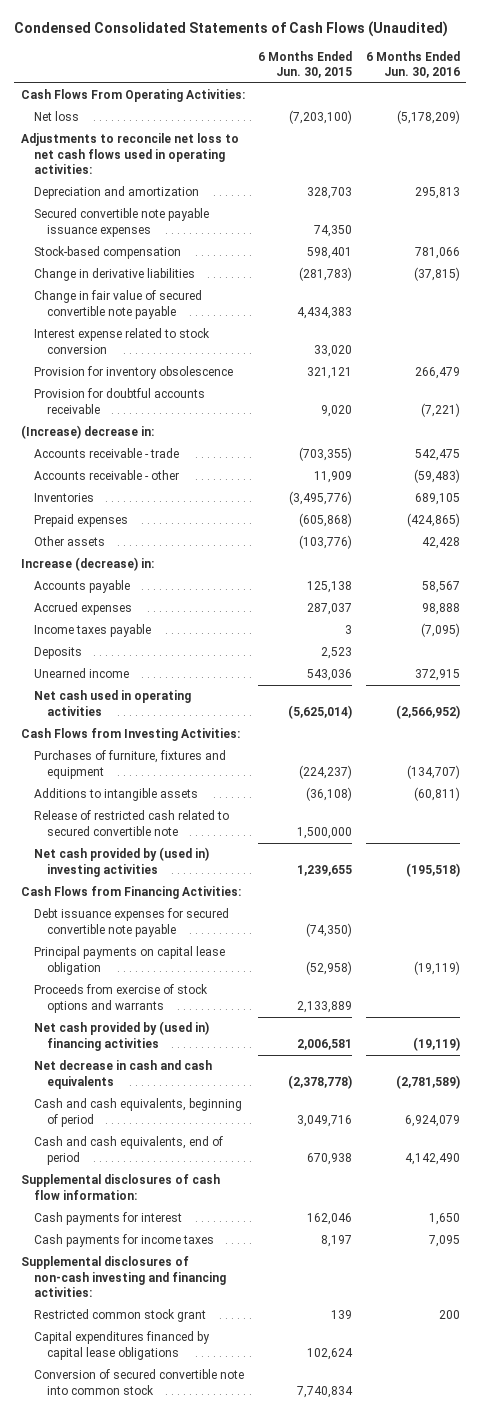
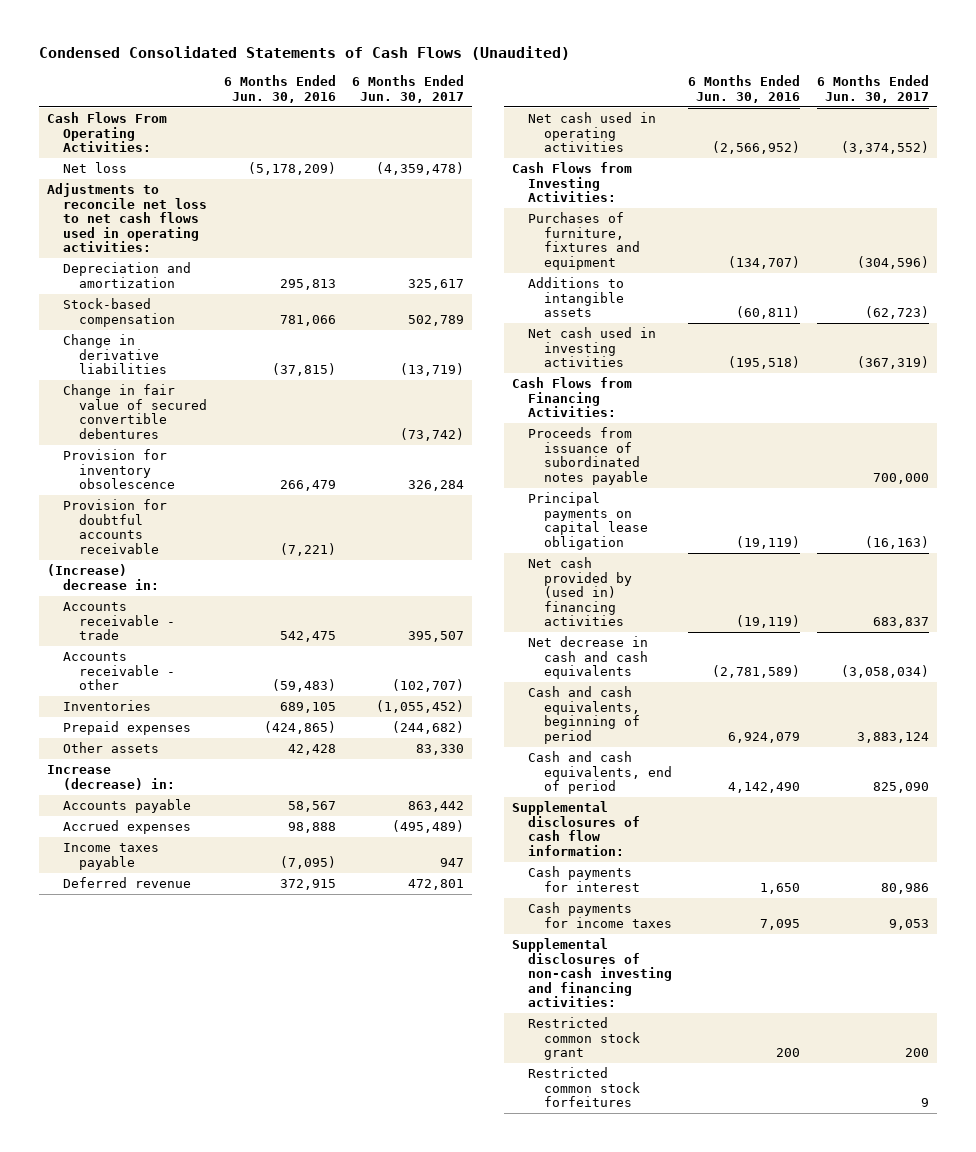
- | 6 Months Ended Jun. 30, 2015 | 6 Months Ended Jun. 30, 2016
+ | 6 Months Ended Jun. 30, 2016 | 6 Months Ended Jun. 30, 2017
- Secured convertible note payable issuance expenses | 74,350 |
- Change in fair value of secured convertible note payable | 4,434,383 |
- Interest expense related to stock conversion | 33,020 |
+ Change in fair value of secured convertible debentures | | (73,742)
- Deposits | 2,523 |
- Unearned income | 543,036 | 372,915
+ Deferred revenue | 372,915 | 472,801
- Release of restricted cash related to secured convertible note | 1,500,000 |
- Net cash provided by (used in) investing activities | 1,239,655 | (195,518)
+ Net cash used in investing activities | (195,518) | (367,319)
- Debt issuance expenses for secured convertible note payable | (74,350) |
+ Proceeds from issuance of subordinated notes payable | | 700,000
- Proceeds from exercise of stock options and warrants | 2,133,889 |
- Capital expenditures financed by capital lease obligations | 102,624 |
- Conversion of secured convertible note into common stock | 7,740,834 |
+ Restricted common stock forfeitures | | 9

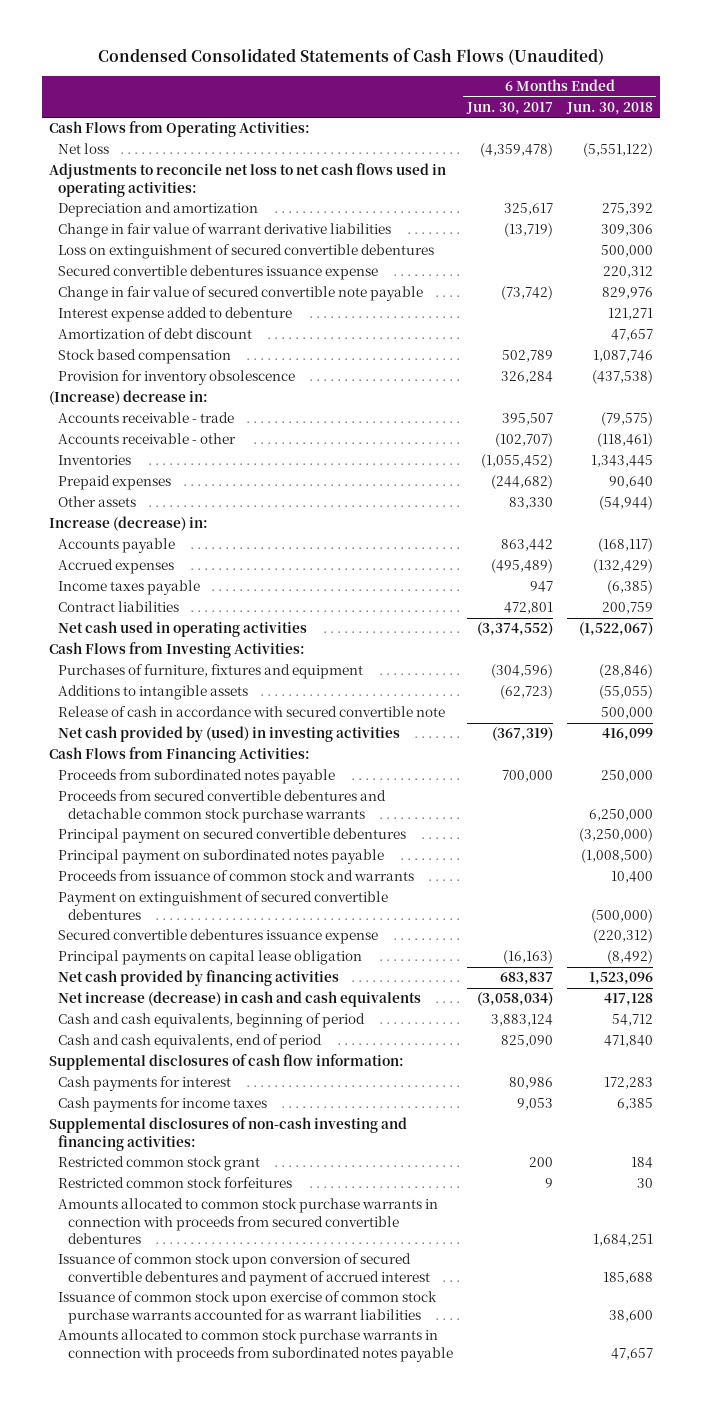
- | 6 Months Ended Jun. 30, 2016 | 6 Months Ended Jun. 30, 2017
+ | 6 Months Ended Jun. 30, 2017 | 6 Months Ended Jun. 30, 2018
- Cash Flows From Operating Activities:
+ Cash Flows from Operating Activities:
- Stock-based compensation | 781,066 | 502,789
- Change in derivative liabilities | (37,815) | (13,719)
- Change in fair value of secured convertible debentures | | (73,742)
+ Change in fair value of warrant derivative liabilities | (13,719) | 309,306
+ Loss on extinguishment of secured convertible debentures | | 500,000
+ Secured convertible debentures issuance expense | | 220,312
+ Change in fair value of secured convertible note payable | (73,742) | 829,976
+ Interest expense added to debenture | | 121,271
+ Amortization of debt discount | | 47,657
+ Stock based compensation | 502,789 | 1,087,746
- Provision for doubtful accounts receivable | (7,221) |
- Deferred revenue | 372,915 | 472,801
+ Contract liabilities | 472,801 | 200,759
- Net cash used in investing activities | (195,518) | (367,319)
+ Release of cash in accordance with secured convertible note | | 500,000
+ Net cash provided by (used) in investing activities | (367,319) | 416,099
- Proceeds from issuance of subordinated notes payable | | 700,000
+ Proceeds from subordinated notes payable | 700,000 | 250,000
+ Proceeds from secured convertible debentures and detachable common stock purchase warrants | | 6,250,000
+ Principal payment on secured convertible debentures | | (3,250,000)
+ Principal payment on subordinated notes payable | | (1,008,500)
+ Proceeds from issuance of common stock and warrants | | 10,400
+ Payment on extinguishment of secured convertible debentures | | (500,000)
+ Secured convertible debentures issuance expense | | (220,312)
- Net cash provided by (used in) financing activities | (19,119) | 683,837
- Net decrease in cash and cash equivalents | (2,781,589) | (3,058,034)
+ Net cash provided by financing activities | 683,837 | 1,523,096
+ Net increase (decrease) in cash and cash equivalents | (3,058,034) | 417,128
+ Amounts allocated to common stock purchase warrants in connection with proceeds from secured convertible debentures | | 1,684,251
+ Issuance of common stock upon conversion of secured convertible debentures and payment of accrued interest | | 185,688
+ Issuance of common stock upon exercise of common stock purchase warrants accounted for as warrant liabilities | | 38,600
+ Amounts allocated to common stock purchase warrants in connection with proceeds from subordinated notes payable | | 47,657

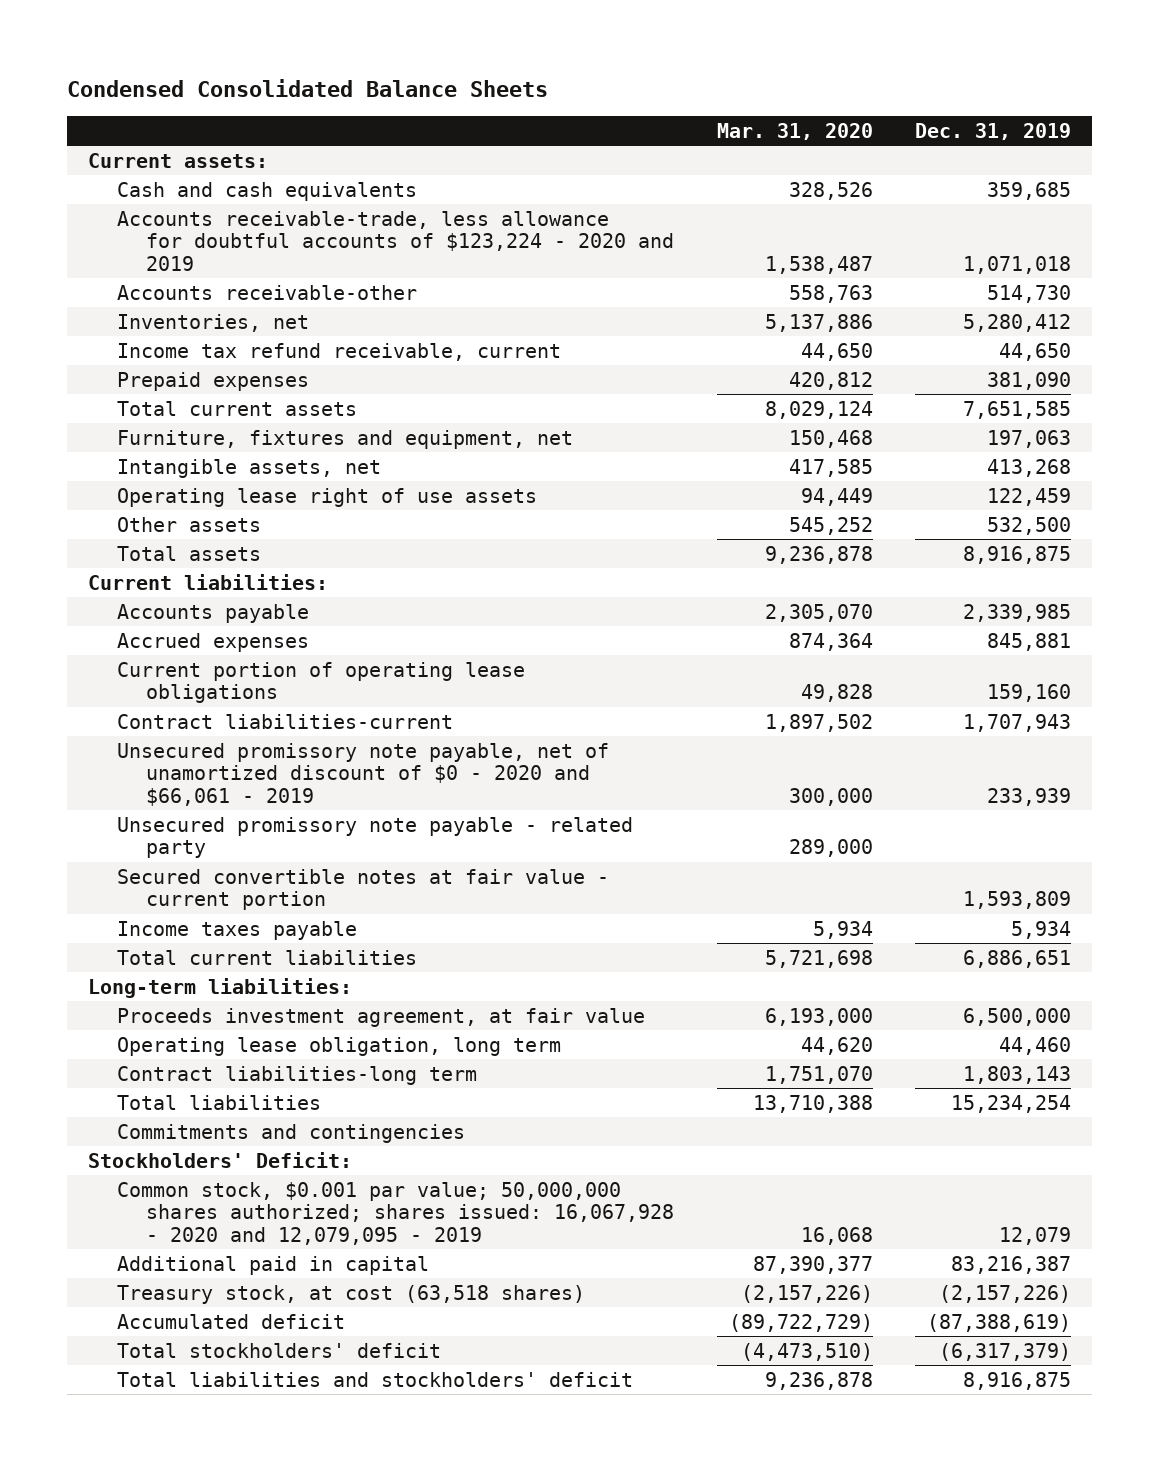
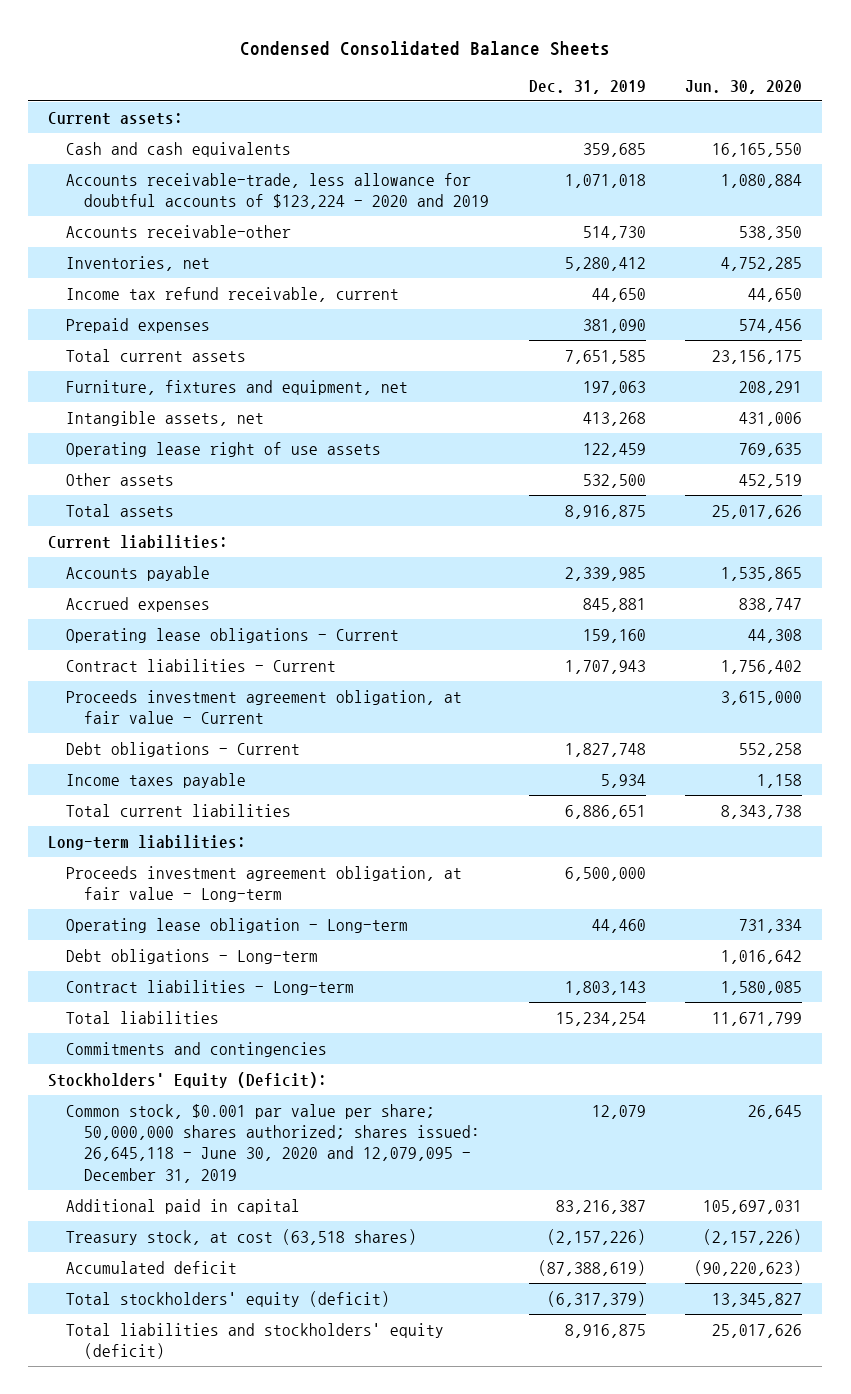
- | Mar. 31, 2020 | Dec. 31, 2019
+ | Dec. 31, 2019 | Jun. 30, 2020
- Current portion of operating lease obligations | 49,828 | 159,160
- Contract liabilities-current | 1,897,502 | 1,707,943
- Unsecured promissory note payable, net of unamortized discount of $0 - 2020 and $66,061 - 2019 | 300,000 | 233,939
- Unsecured promissory note payable - related party | 289,000 |
- Secured convertible notes at fair value - current portion | | 1,593,809
+ Operating lease obligations - Current | 159,160 | 44,308
+ Contract liabilities - Current | 1,707,943 | 1,756,402
+ Proceeds investment agreement obligation, at fair value - Current | | 3,615,000
+ Debt obligations - Current | 1,827,748 | 552,258
- Proceeds investment agreement, at fair value | 6,193,000 | 6,500,000
- Operating lease obligation, long term | 44,620 | 44,460
- Contract liabilities-long term | 1,751,070 | 1,803,143
+ Proceeds investment agreement obligation, at fair value - Long-term | 6,500,000 |
+ Operating lease obligation - Long-term | 44,460 | 731,334
+ Debt obligations - Long-term | | 1,016,642
+ Contract liabilities - Long-term | 1,803,143 | 1,580,085
- Stockholders' Deficit:
- Common stock, $0.001 par value; 50,000,000 shares authorized; shares issued: 16,067,928 - 2020 and 12,079,095 - 2019 | 16,068 | 12,079
+ Stockholders' Equity (Deficit):
+ Common stock, $0.001 par value per share; 50,000,000 shares authorized; shares issued: 26,645,118 - June 30, 2020 and 12,079,095 - December 31, 2019 | 12,079 | 26,645
- Total stockholders' deficit | (4,473,510) | (6,317,379)
- Total liabilities and stockholders' deficit | 9,236,878 | 8,916,875
+ Total stockholders' equity (deficit) | (6,317,379) | 13,345,827
+ Total liabilities and stockholders' equity (deficit) | 8,916,875 | 25,017,626

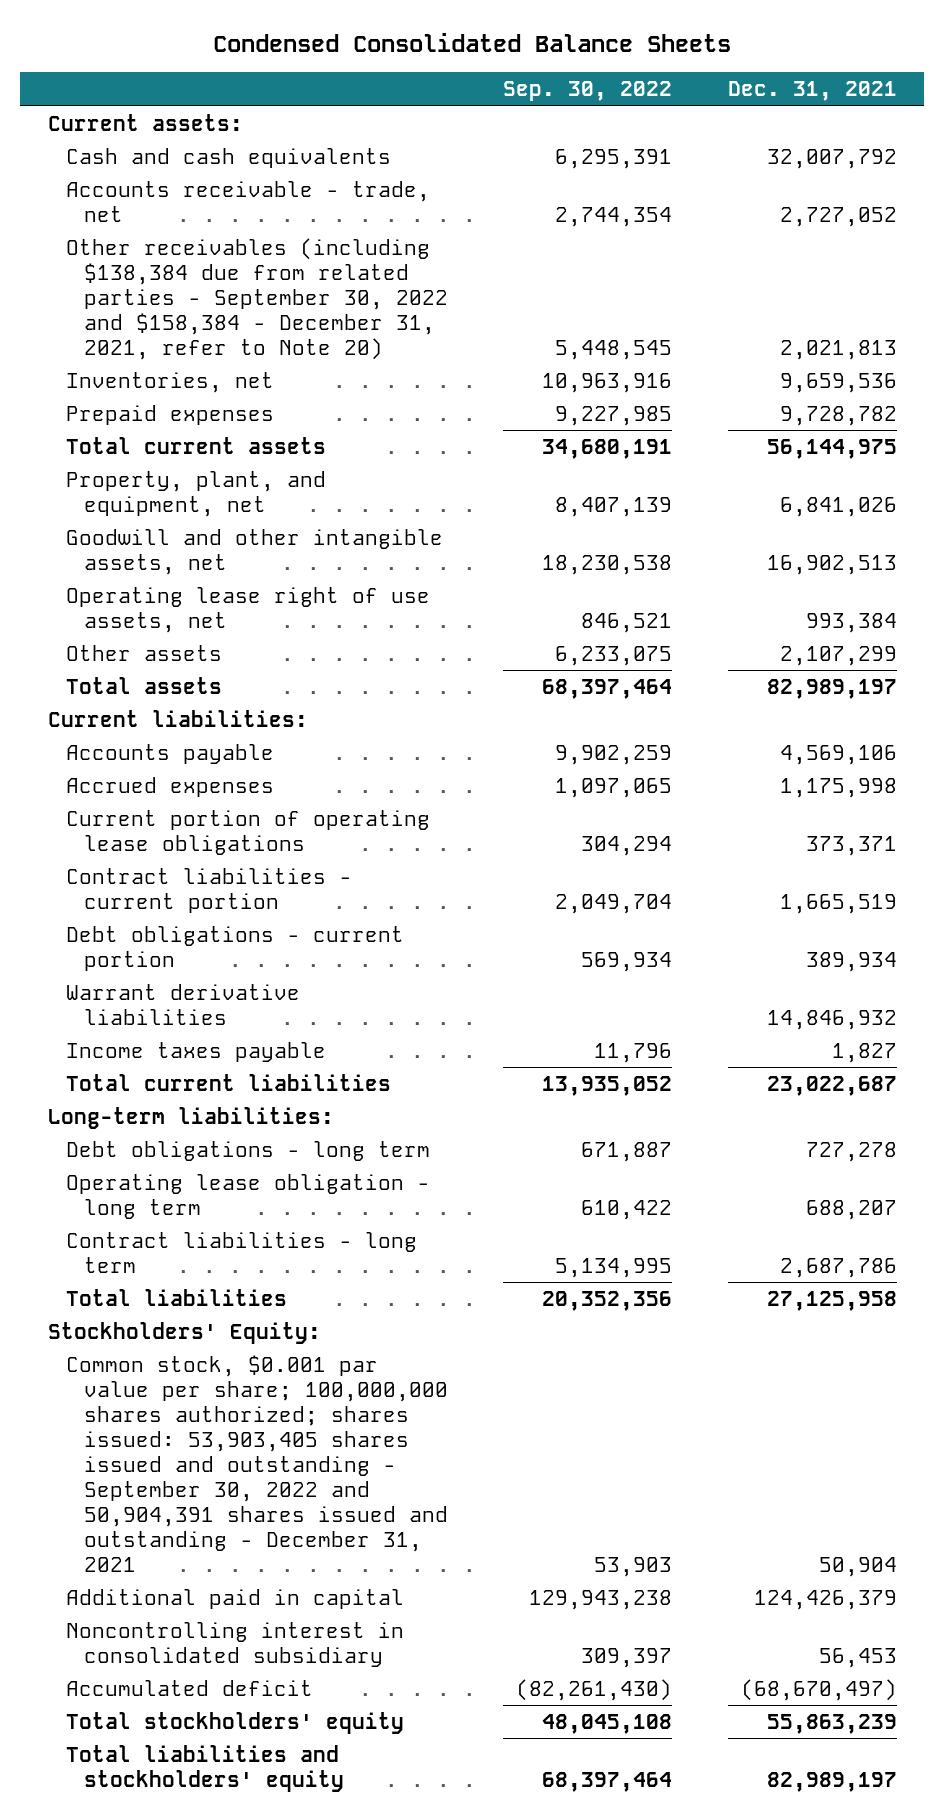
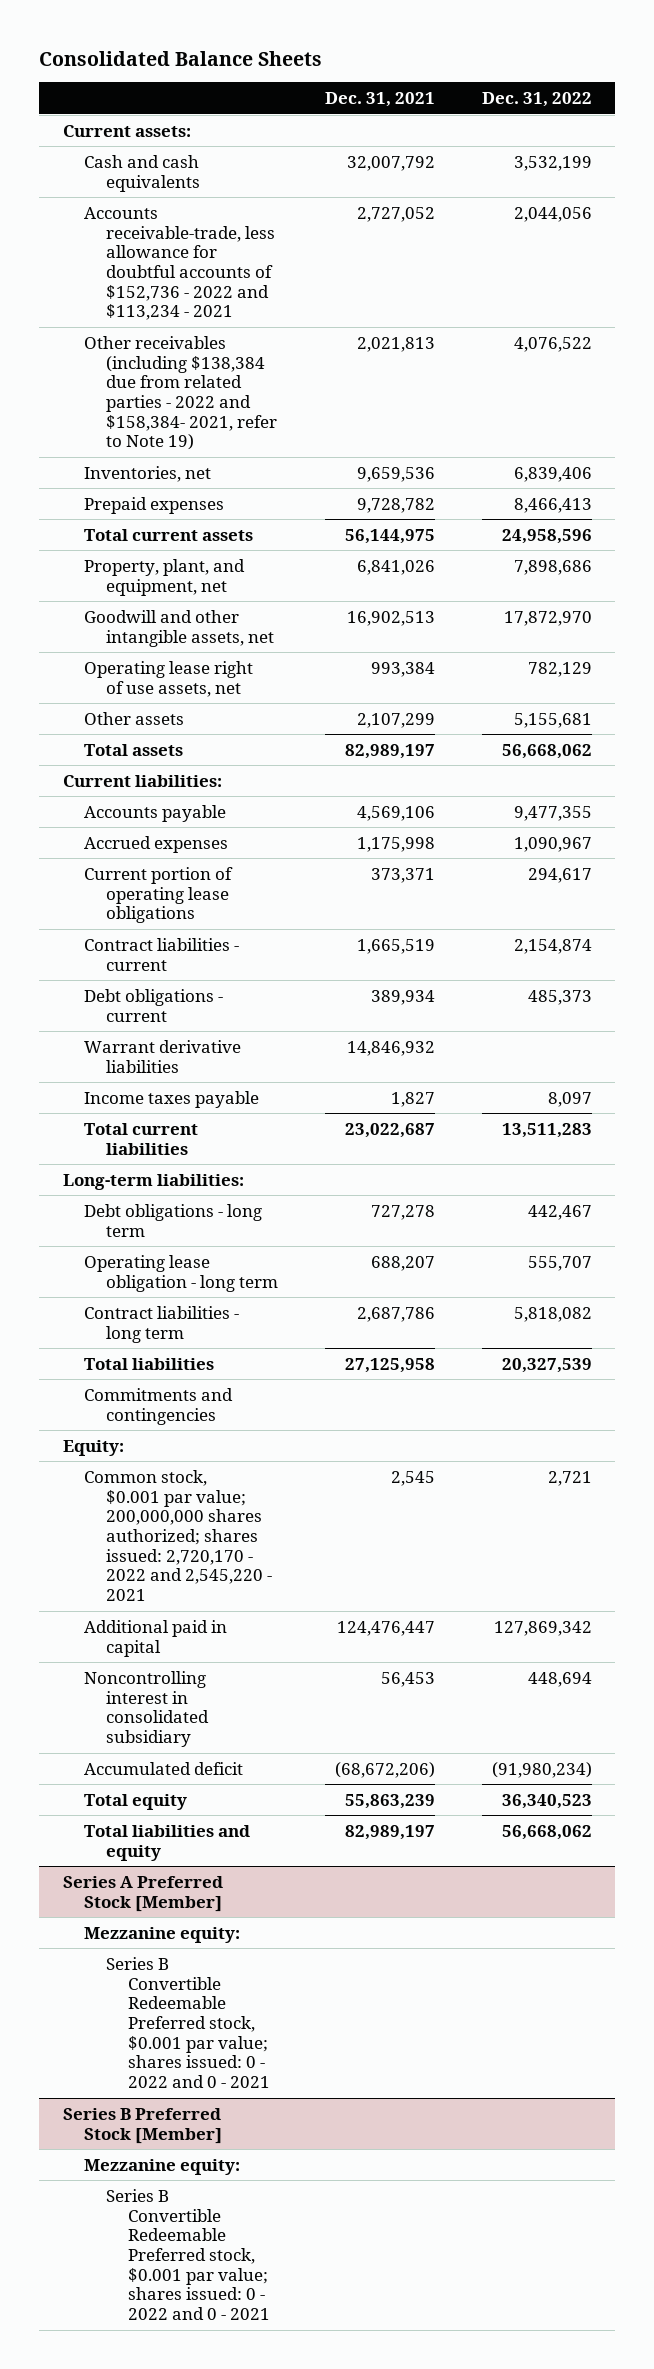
- Condensed Consolidated Balance Sheets
+ Consolidated Balance Sheets
- | Sep. 30, 2022 | Dec. 31, 2021
+ | Dec. 31, 2021 | Dec. 31, 2022
- Accounts receivable - trade, net | 2,744,354 | 2,727,052
- Other receivables (including $138,384 due from related parties - September 30, 2022 and $158,384 - December 31, 2021, refer to Note 20) | 5,448,545 | 2,021,813
+ Accounts receivable-trade, less allowance for doubtful accounts of $152,736 - 2022 and $113,234 - 2021 | 2,727,052 | 2,044,056
+ Other receivables (including $138,384 due from related parties - 2022 and $158,384- 2021, refer to Note 19) | 2,021,813 | 4,076,522
- Contract liabilities - current portion | 2,049,704 | 1,665,519
- Debt obligations - current portion | 569,934 | 389,934
+ Contract liabilities - current | 1,665,519 | 2,154,874
+ Debt obligations - current | 389,934 | 485,373
- Stockholders' Equity:
- Common stock, $0.001 par value per share; 100,000,000 shares authorized; shares issued: 53,903,405 shares issued and outstanding - September 30, 2022 and 50,904,391 shares issued and outstanding - December 31, 2021 | 53,903 | 50,904
- Additional paid in capital | 129,943,238 | 124,426,379
+ Commitments and contingencies
+ Equity:
+ Common stock, $0.001 par value; 200,000,000 shares authorized; shares issued: 2,720,170 - 2022 and 2,545,220 - 2021 | 2,545 | 2,721
+ Additional paid in capital | 124,476,447 | 127,869,342
- Accumulated deficit | (82,261,430) | (68,670,497)
- Total stockholders' equity | 48,045,108 | 55,863,239
- Total liabilities and stockholders' equity | 68,397,464 | 82,989,197
+ Accumulated deficit | (68,672,206) | (91,980,234)
+ Total equity | 55,863,239 | 36,340,523
+ Total liabilities and equity | 82,989,197 | 56,668,062
+ Series A Preferred Stock [Member]
+ Mezzanine equity:
+ Series B Convertible Redeemable Preferred stock, $0.001 par value; shares issued: 0 - 2022 and 0 - 2021
+ Series B Preferred Stock [Member]
+ Mezzanine equity:
+ Series B Convertible Redeemable Preferred stock, $0.001 par value; shares issued: 0 - 2022 and 0 - 2021

